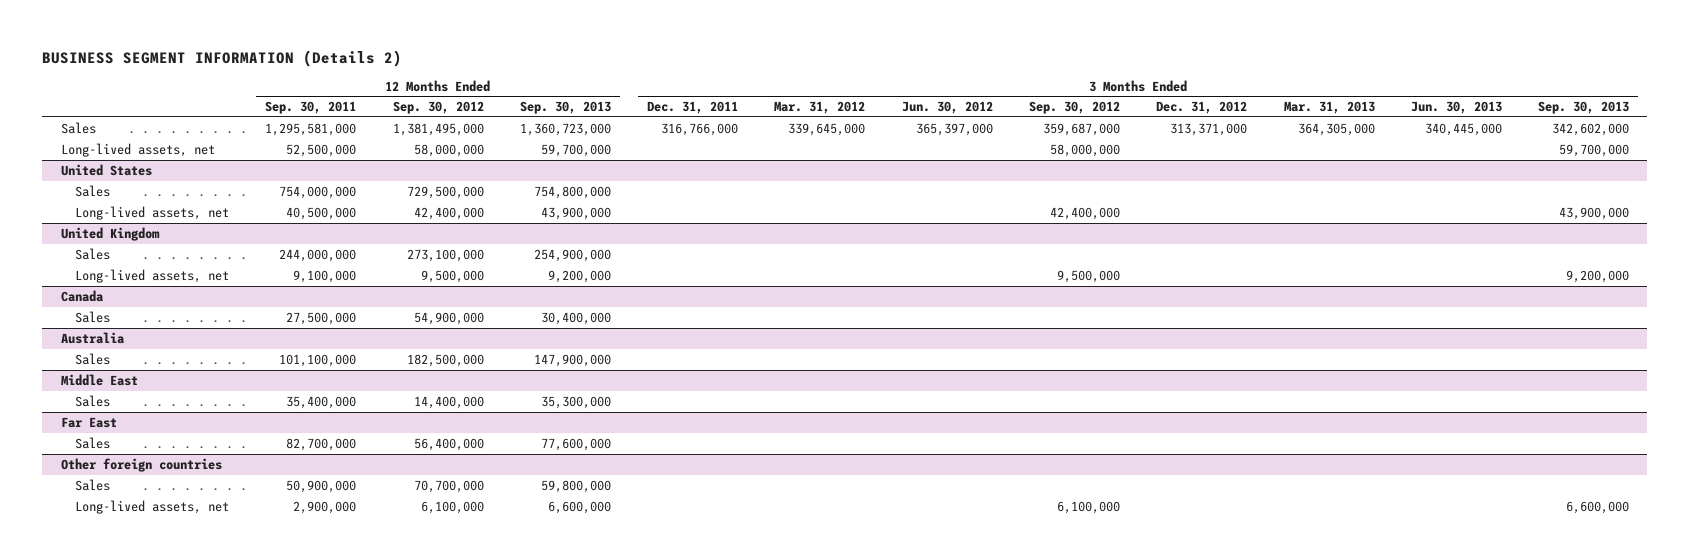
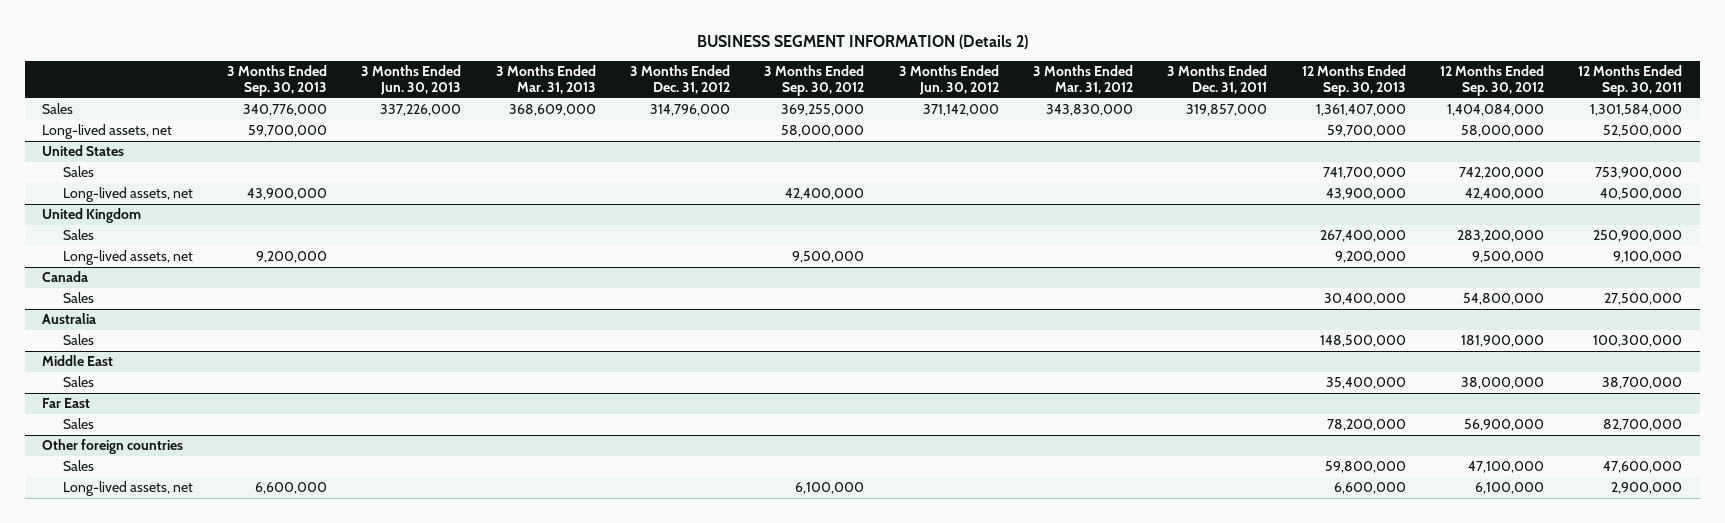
- | 12 Months Ended Sep. 30, 2011 | 12 Months Ended Sep. 30, 2012 | 12 Months Ended Sep. 30, 2013 | 3 Months Ended Dec. 31, 2011 | 3 Months Ended Mar. 31, 2012 | 3 Months Ended Jun. 30, 2012 | 3 Months Ended Sep. 30, 2012 | 3 Months Ended Dec. 31, 2012 | 3 Months Ended Mar. 31, 2013 | 3 Months Ended Jun. 30, 2013 | 3 Months Ended Sep. 30, 2013
+ | 3 Months Ended Sep. 30, 2013 | 3 Months Ended Jun. 30, 2013 | 3 Months Ended Mar. 31, 2013 | 3 Months Ended Dec. 31, 2012 | 3 Months Ended Sep. 30, 2012 | 3 Months Ended Jun. 30, 2012 | 3 Months Ended Mar. 31, 2012 | 3 Months Ended Dec. 31, 2011 | 12 Months Ended Sep. 30, 2013 | 12 Months Ended Sep. 30, 2012 | 12 Months Ended Sep. 30, 2011
- Sales | 1,295,581,000 | 1,381,495,000 | 1,360,723,000 | 316,766,000 | 339,645,000 | 365,397,000 | 359,687,000 | 313,371,000 | 364,305,000 | 340,445,000 | 342,602,000
+ Sales | 340,776,000 | 337,226,000 | 368,609,000 | 314,796,000 | 369,255,000 | 371,142,000 | 343,830,000 | 319,857,000 | 1,361,407,000 | 1,404,084,000 | 1,301,584,000
@ United States
- Sales | 754,000,000 | 729,500,000 | 754,800,000 | | | | | | | |
+ Sales | | | | | | | | | 741,700,000 | 742,200,000 | 753,900,000
@ United Kingdom
- Sales | 244,000,000 | 273,100,000 | 254,900,000 | | | | | | | |
+ Sales | | | | | | | | | 267,400,000 | 283,200,000 | 250,900,000
@ Canada
- Sales | 27,500,000 | 54,900,000 | 30,400,000 | | | | | | | |
+ Sales | | | | | | | | | 30,400,000 | 54,800,000 | 27,500,000
@ Australia
- Sales | 101,100,000 | 182,500,000 | 147,900,000 | | | | | | | |
+ Sales | | | | | | | | | 148,500,000 | 181,900,000 | 100,300,000
@ Middle East
- Sales | 35,400,000 | 14,400,000 | 35,300,000 | | | | | | | |
+ Sales | | | | | | | | | 35,400,000 | 38,000,000 | 38,700,000
@ Far East
- Sales | 82,700,000 | 56,400,000 | 77,600,000 | | | | | | | |
+ Sales | | | | | | | | | 78,200,000 | 56,900,000 | 82,700,000
@ Other foreign countries
- Sales | 50,900,000 | 70,700,000 | 59,800,000 | | | | | | | |
+ Sales | | | | | | | | | 59,800,000 | 47,100,000 | 47,600,000

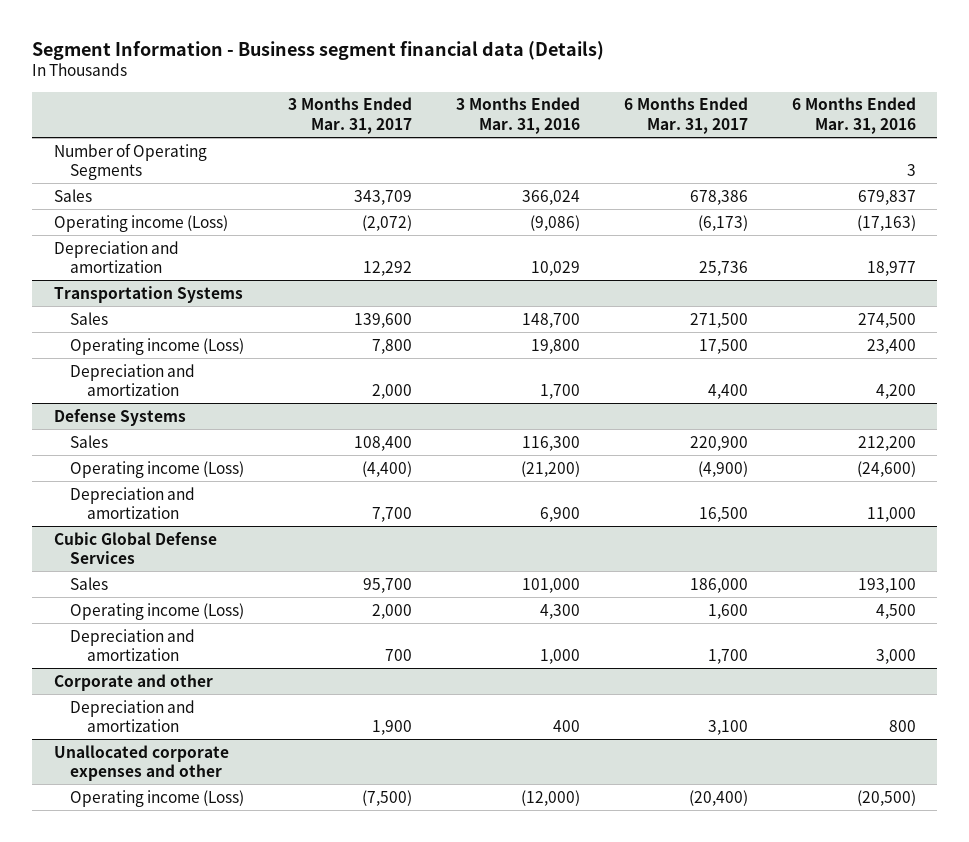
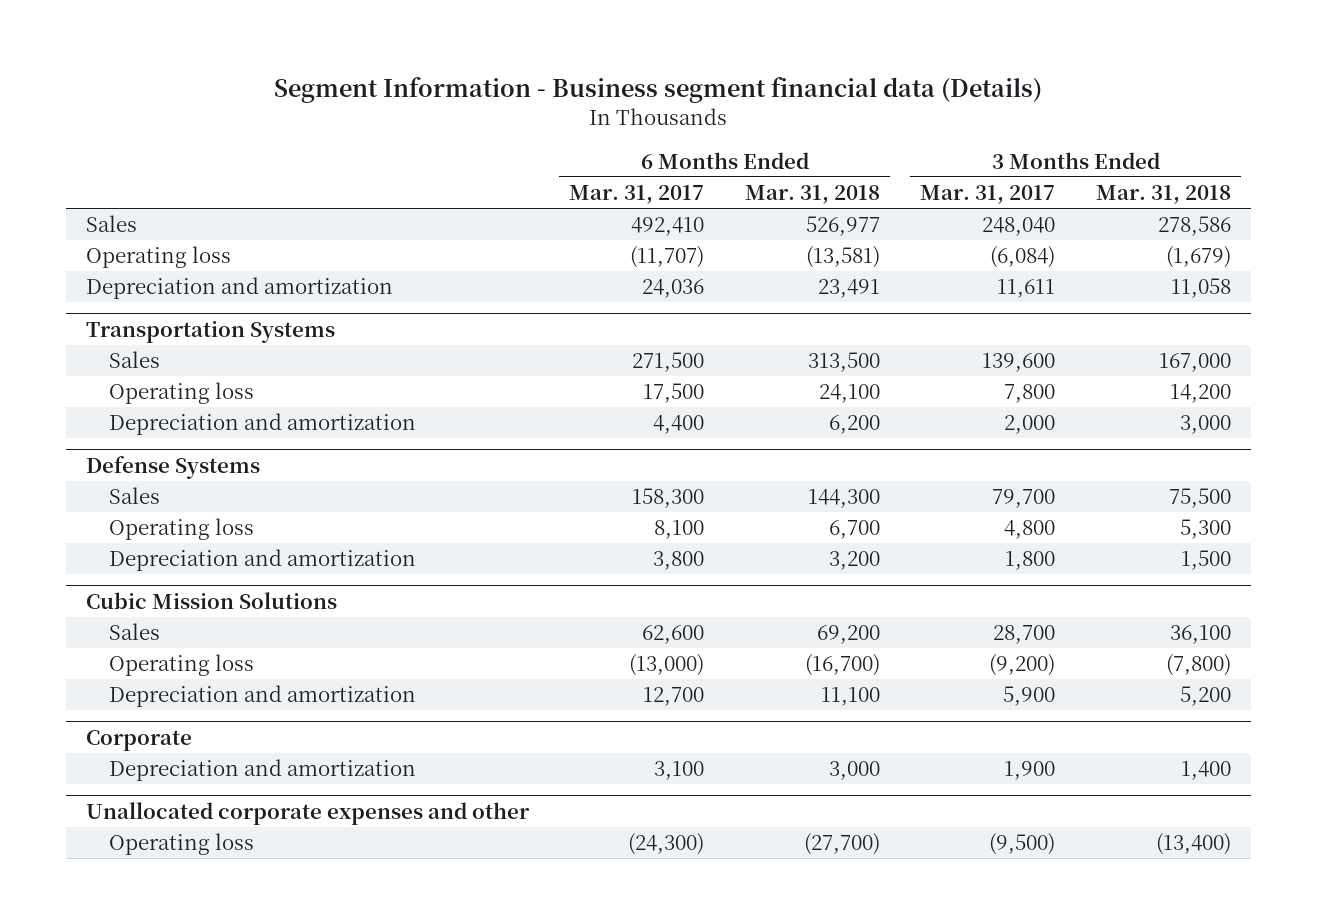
- | 3 Months Ended Mar. 31, 2017 | 3 Months Ended Mar. 31, 2016 | 6 Months Ended Mar. 31, 2017 | 6 Months Ended Mar. 31, 2016
+ | 6 Months Ended Mar. 31, 2017 | 6 Months Ended Mar. 31, 2018 | 3 Months Ended Mar. 31, 2017 | 3 Months Ended Mar. 31, 2018
- Number of Operating Segments | | | | 3
- Sales | 343,709 | 366,024 | 678,386 | 679,837
- Operating income (Loss) | (2,072) | (9,086) | (6,173) | (17,163)
- Depreciation and amortization | 12,292 | 10,029 | 25,736 | 18,977
+ Sales | 492,410 | 526,977 | 248,040 | 278,586
+ Operating loss | (11,707) | (13,581) | (6,084) | (1,679)
+ Depreciation and amortization | 24,036 | 23,491 | 11,611 | 11,058
@ Transportation Systems
- Operating income (Loss) | 7,800 | 19,800 | 17,500 | 23,400
+ Operating loss | 17,500 | 24,100 | 7,800 | 14,200
@ Defense Systems
- Sales | 108,400 | 116,300 | 220,900 | 212,200
- Operating income (Loss) | (4,400) | (21,200) | (4,900) | (24,600)
- Depreciation and amortization | 7,700 | 6,900 | 16,500 | 11,000
- Cubic Global Defense Services
- Sales | 95,700 | 101,000 | 186,000 | 193,100
- Operating income (Loss) | 2,000 | 4,300 | 1,600 | 4,500
- Depreciation and amortization | 700 | 1,000 | 1,700 | 3,000
- Corporate and other
@ Defense Systems
+ Sales | 158,300 | 144,300 | 79,700 | 75,500
+ Operating loss | 8,100 | 6,700 | 4,800 | 5,300
+ Depreciation and amortization | 3,800 | 3,200 | 1,800 | 1,500
+ Cubic Mission Solutions
+ Sales | 62,600 | 69,200 | 28,700 | 36,100
+ Operating loss | (13,000) | (16,700) | (9,200) | (7,800)
+ Depreciation and amortization | 12,700 | 11,100 | 5,900 | 5,200
+ Corporate
@ Unallocated corporate expenses and other
- Operating income (Loss) | (7,500) | (12,000) | (20,400) | (20,500)
+ Operating loss | (24,300) | (27,700) | (9,500) | (13,400)

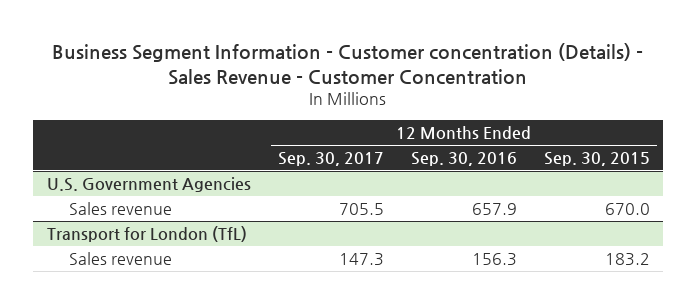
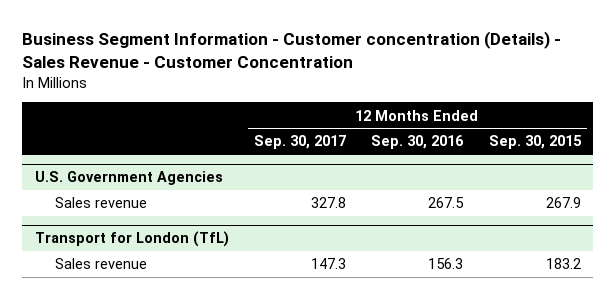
@ U.S. Government Agencies
- Sales revenue | 705.5 | 657.9 | 670.0
+ Sales revenue | 327.8 | 267.5 | 267.9

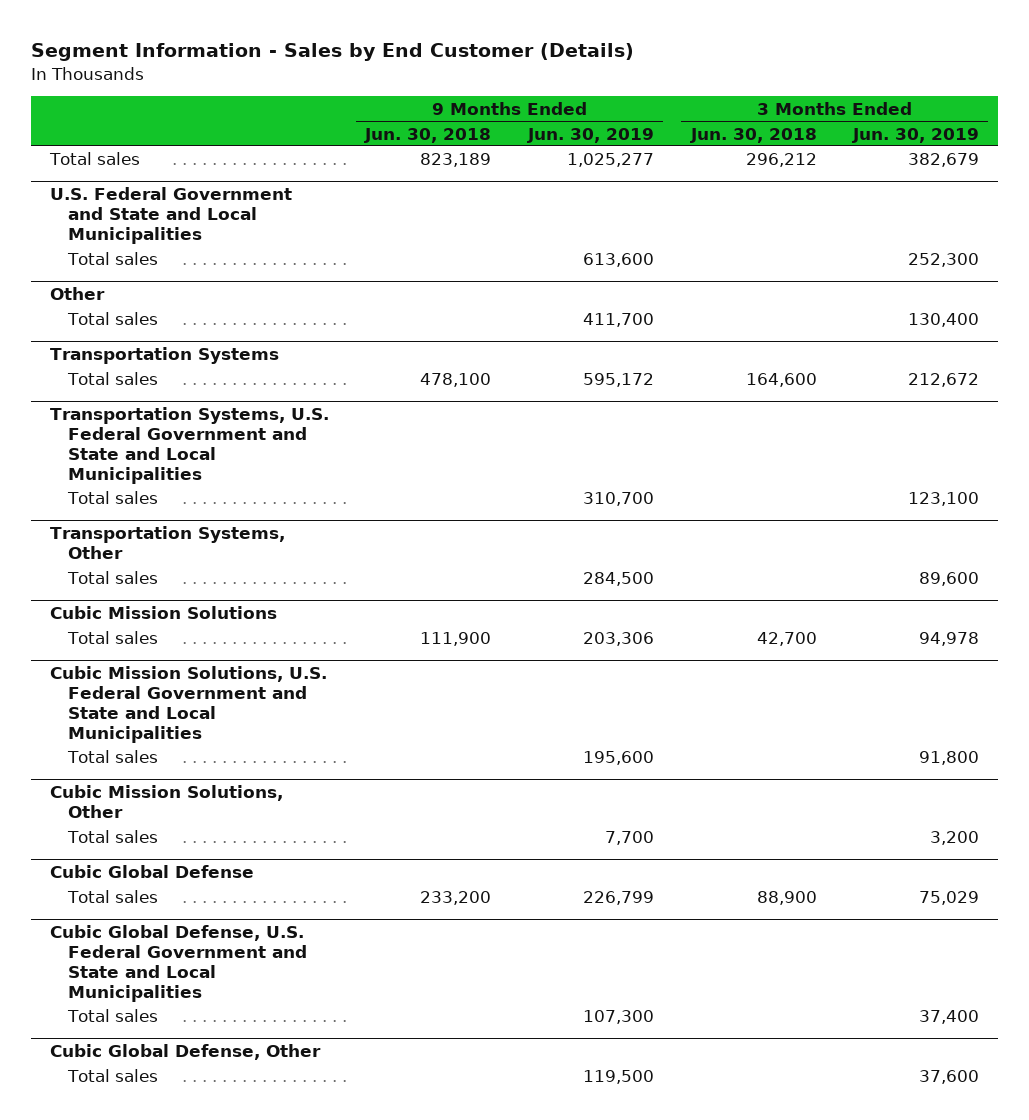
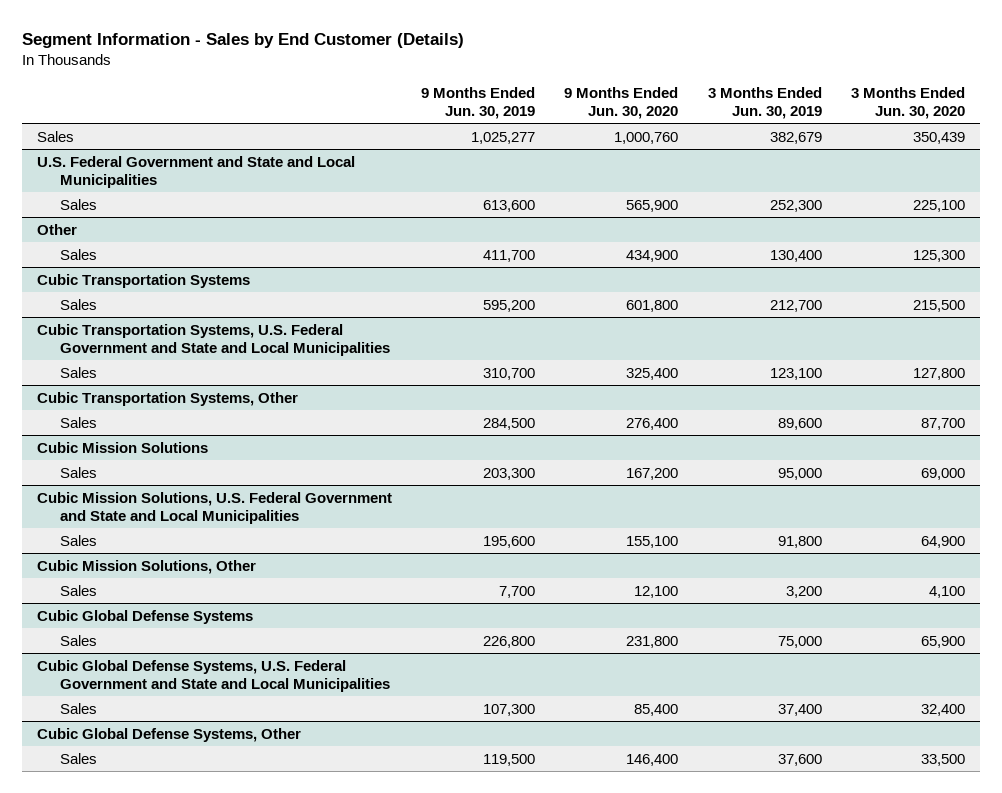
- | 9 Months Ended Jun. 30, 2018 | 9 Months Ended Jun. 30, 2019 | 3 Months Ended Jun. 30, 2018 | 3 Months Ended Jun. 30, 2019
+ | 9 Months Ended Jun. 30, 2019 | 9 Months Ended Jun. 30, 2020 | 3 Months Ended Jun. 30, 2019 | 3 Months Ended Jun. 30, 2020
- Total sales | 823,189 | 1,025,277 | 296,212 | 382,679
+ Sales | 1,025,277 | 1,000,760 | 382,679 | 350,439
@ U.S. Federal Government and State and Local Municipalities
- Total sales | | 613,600 | | 252,300
+ Sales | 613,600 | 565,900 | 252,300 | 225,100
@ Other
- Total sales | | 411,700 | | 130,400
- Transportation Systems
- Total sales | 478,100 | 595,172 | 164,600 | 212,672
- Transportation Systems, U.S. Federal Government and State and Local Municipalities
- Total sales | | 310,700 | | 123,100
- Transportation Systems, Other
- Total sales | | 284,500 | | 89,600
@ Other
+ Sales | 411,700 | 434,900 | 130,400 | 125,300
+ Cubic Transportation Systems
+ Sales | 595,200 | 601,800 | 212,700 | 215,500
+ Cubic Transportation Systems, U.S. Federal Government and State and Local Municipalities
+ Sales | 310,700 | 325,400 | 123,100 | 127,800
+ Cubic Transportation Systems, Other
+ Sales | 284,500 | 276,400 | 89,600 | 87,700
@ Cubic Mission Solutions
- Total sales | 111,900 | 203,306 | 42,700 | 94,978
+ Sales | 203,300 | 167,200 | 95,000 | 69,000
@ Cubic Mission Solutions, U.S. Federal Government and State and Local Municipalities
- Total sales | | 195,600 | | 91,800
+ Sales | 195,600 | 155,100 | 91,800 | 64,900
@ Cubic Mission Solutions, Other
- Total sales | | 7,700 | | 3,200
- Cubic Global Defense
- Total sales | 233,200 | 226,799 | 88,900 | 75,029
- Cubic Global Defense, U.S. Federal Government and State and Local Municipalities
- Total sales | | 107,300 | | 37,400
- Cubic Global Defense, Other
- Total sales | | 119,500 | | 37,600
@ Cubic Mission Solutions, Other
+ Sales | 7,700 | 12,100 | 3,200 | 4,100
+ Cubic Global Defense Systems
+ Sales | 226,800 | 231,800 | 75,000 | 65,900
+ Cubic Global Defense Systems, U.S. Federal Government and State and Local Municipalities
+ Sales | 107,300 | 85,400 | 37,400 | 32,400
+ Cubic Global Defense Systems, Other
+ Sales | 119,500 | 146,400 | 37,600 | 33,500

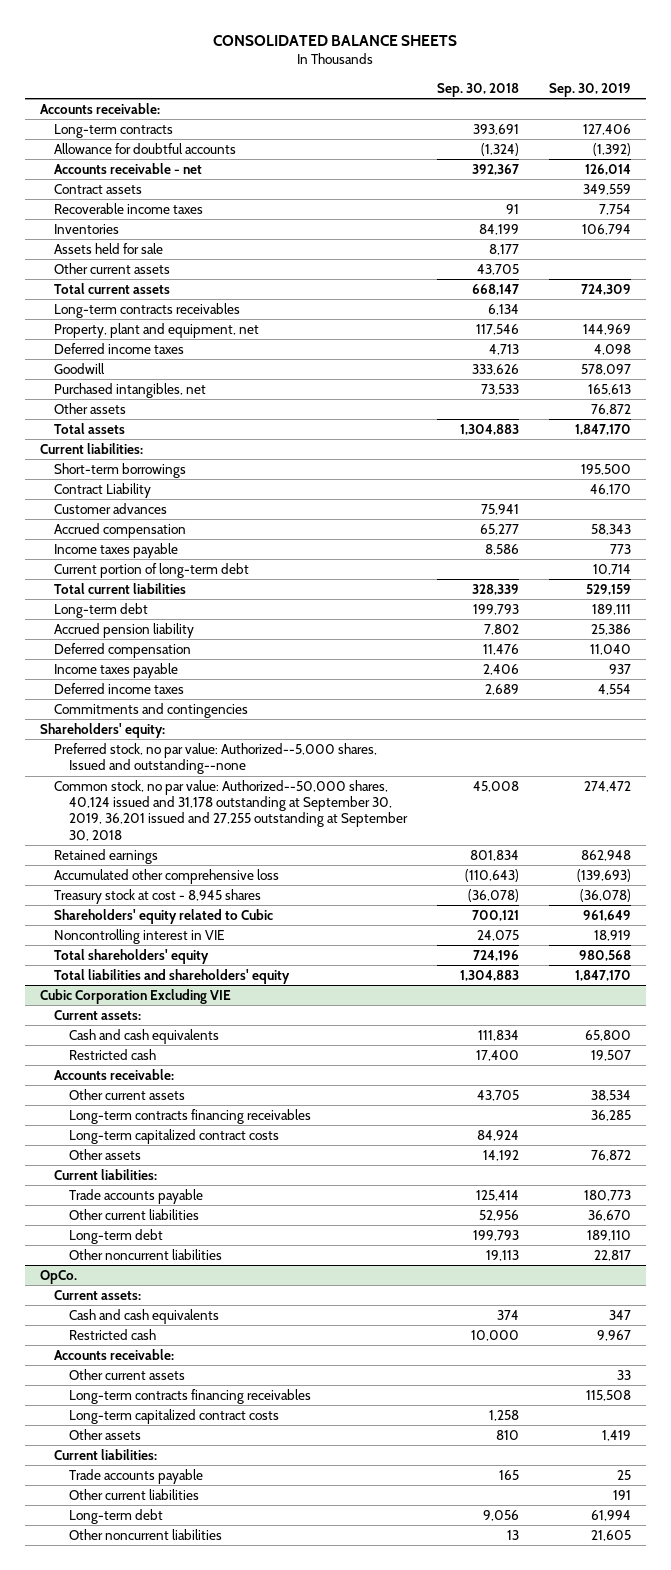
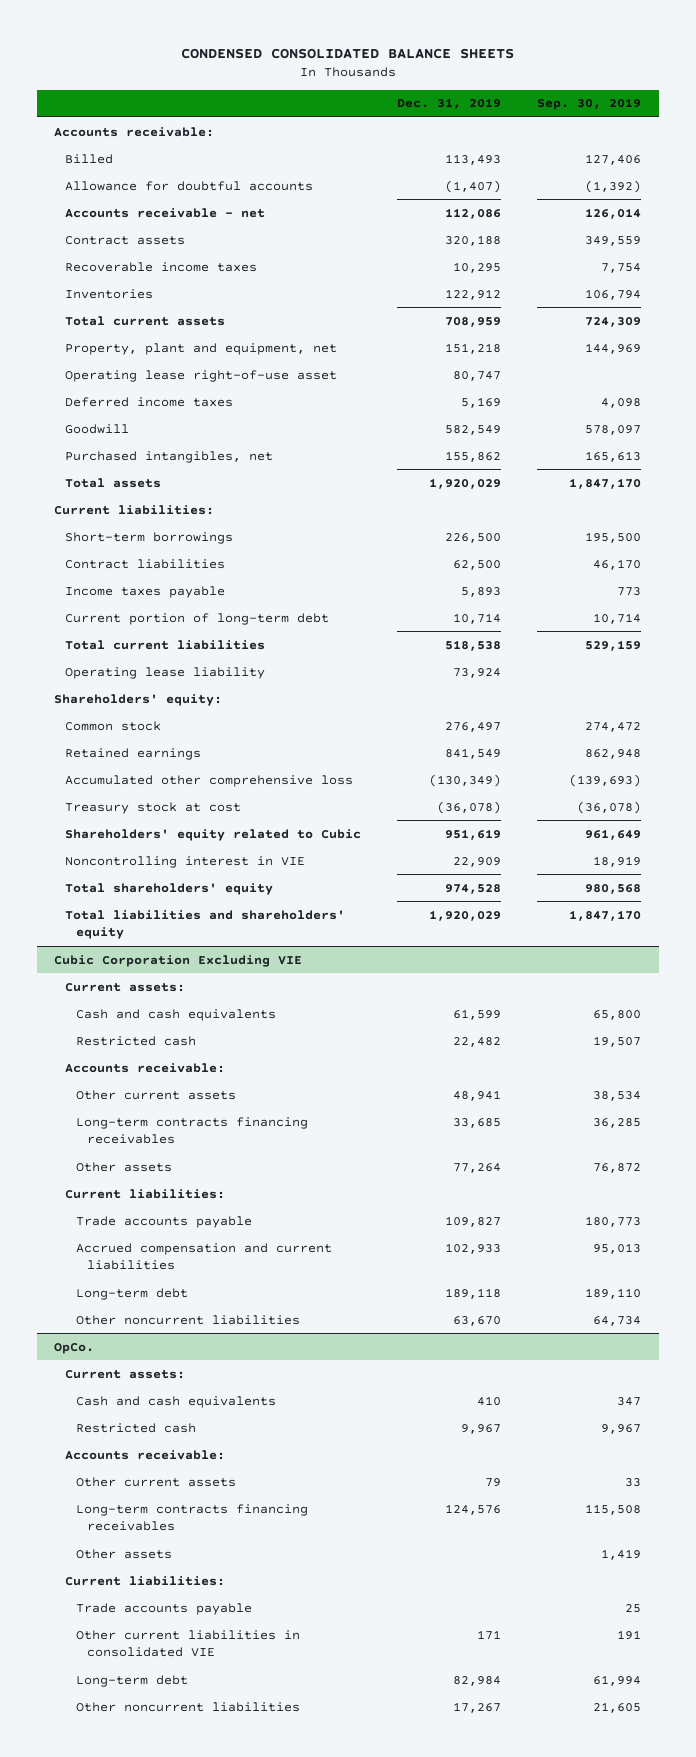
- CONSOLIDATED BALANCE SHEETS
+ CONDENSED CONSOLIDATED BALANCE SHEETS
- | Sep. 30, 2018 | Sep. 30, 2019
+ | Dec. 31, 2019 | Sep. 30, 2019
- Long-term contracts | 393,691 | 127,406
+ Billed | 113,493 | 127,406
- Assets held for sale | 8,177 |
- Other current assets | 43,705 |
- Long-term contracts receivables | 6,134 |
+ Operating lease right-of-use asset | 80,747 |
- Other assets | | 76,872
- Contract Liability | | 46,170
- Customer advances | 75,941 |
- Accrued compensation | 65,277 | 58,343
+ Contract liabilities | 62,500 | 46,170
- Long-term debt | 199,793 | 189,111
- Accrued pension liability | 7,802 | 25,386
- Deferred compensation | 11,476 | 11,040
- Income taxes payable | 2,406 | 937
- Deferred income taxes | 2,689 | 4,554
- Commitments and contingencies
+ Operating lease liability | 73,924 |
- Preferred stock, no par value: Authorized--5,000 shares, Issued and outstanding--none
- Common stock, no par value: Authorized--50,000 shares, 40,124 issued and 31,178 outstanding at September 30, 2019, 36,201 issued and 27,255 outstanding at September 30, 2018 | 45,008 | 274,472
+ Common stock | 276,497 | 274,472
- Treasury stock at cost - 8,945 shares | (36,078) | (36,078)
+ Treasury stock at cost | (36,078) | (36,078)
@ Cubic Corporation Excluding VIE
- Long-term capitalized contract costs | 84,924 |
- Other current liabilities | 52,956 | 36,670
+ Accrued compensation and current liabilities | 102,933 | 95,013
- Other noncurrent liabilities | 19,113 | 22,817
+ Other noncurrent liabilities | 63,670 | 64,734
@ OpCo.
- Long-term capitalized contract costs | 1,258 |
- Other current liabilities | | 191
+ Other current liabilities in consolidated VIE | 171 | 191

